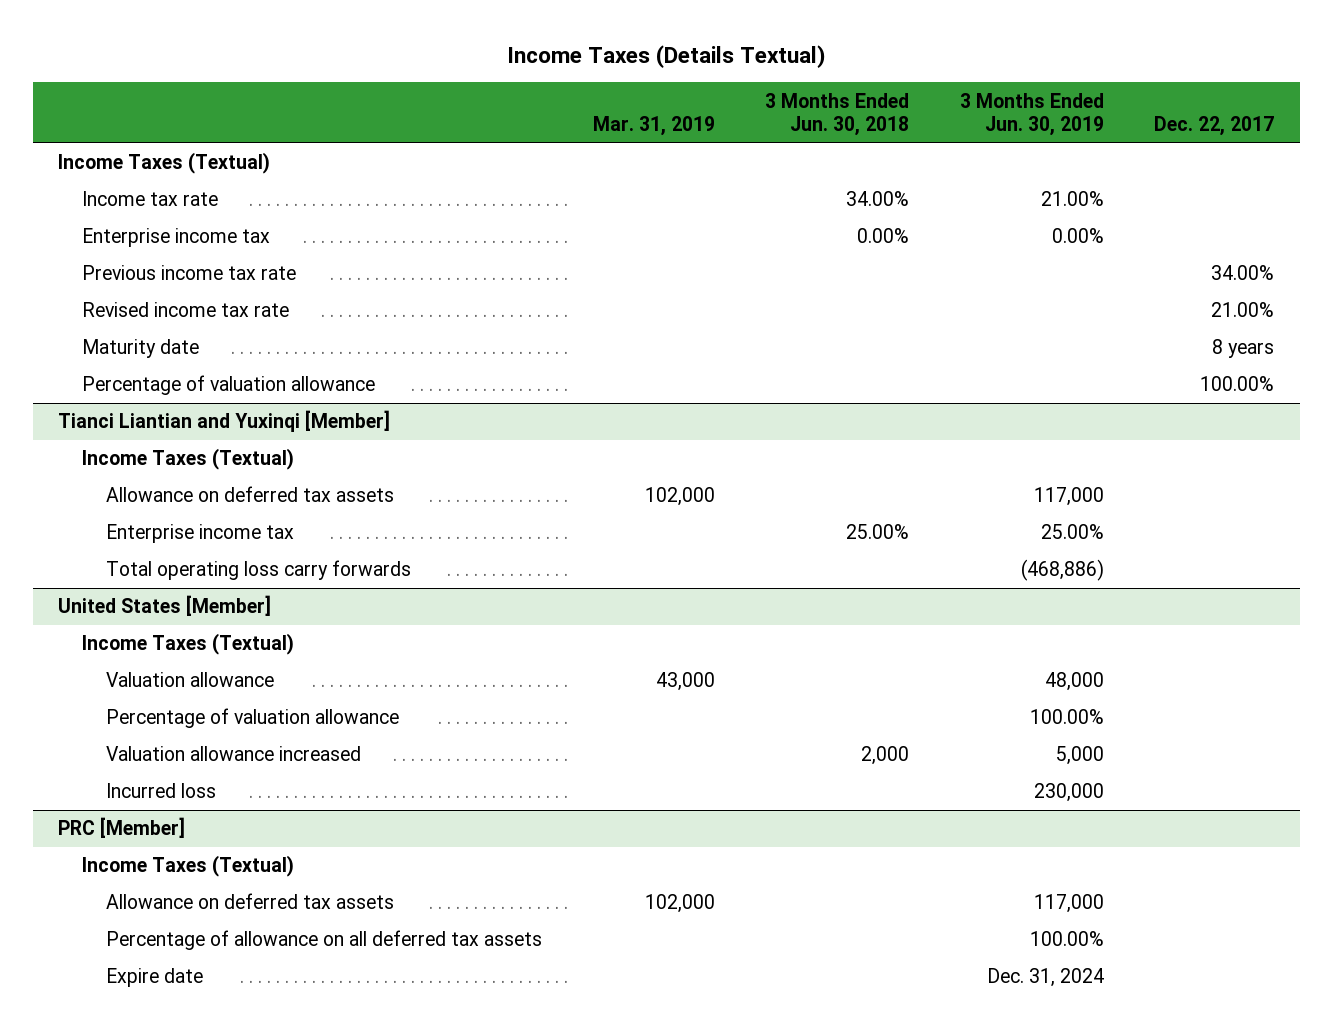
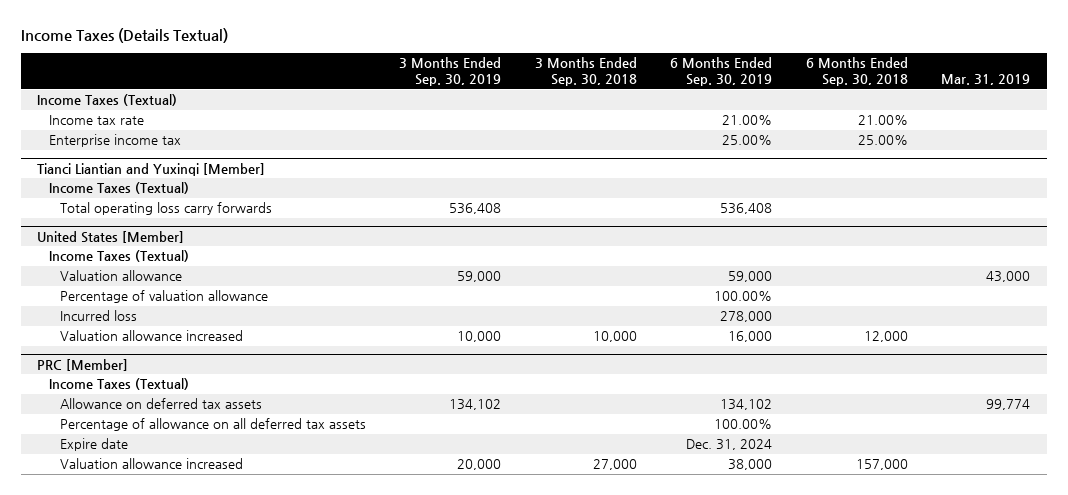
- | Mar. 31, 2019 | 3 Months Ended Jun. 30, 2018 | 3 Months Ended Jun. 30, 2019 | Dec. 22, 2017
+ | 3 Months Ended Sep. 30, 2019 | 3 Months Ended Sep. 30, 2018 | 6 Months Ended Sep. 30, 2019 | 6 Months Ended Sep. 30, 2018 | Mar. 31, 2019
- Previous income tax rate | | | | 34.00%
- Revised income tax rate | | | | 21.00%
- Maturity date | | | | 8 years
- Percentage of valuation allowance | | | | 100.00%
@ Tianci Liantian and Yuxinqi [Member]
- Allowance on deferred tax assets | 102,000 | | 117,000 |
- Enterprise income tax | | 25.00% | 25.00% |
@ United States [Member]
moved down: Valuation allowance increased | 10,000 | 10,000 | 16,000 | 12,000 |
@ PRC [Member]
- Allowance on deferred tax assets | 102,000 | | 117,000 |
+ Allowance on deferred tax assets | 134,102 | | 134,102 | | 99,774
+ Valuation allowance increased | 20,000 | 27,000 | 38,000 | 157,000 |

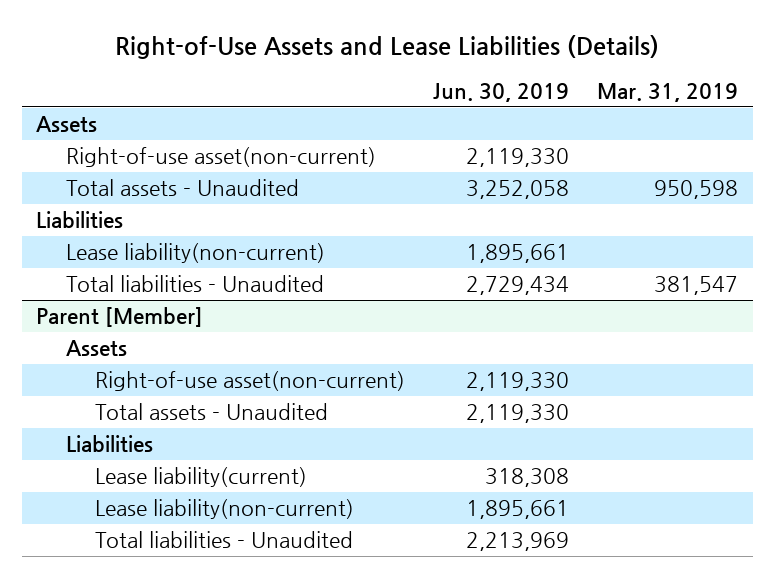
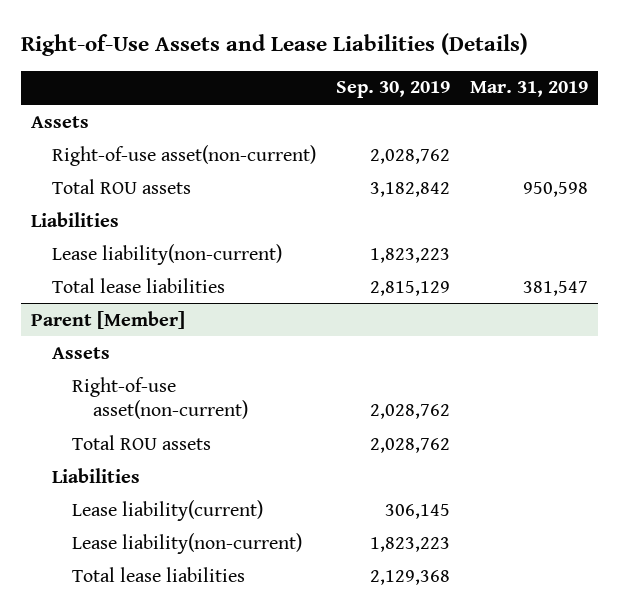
- | Jun. 30, 2019 | Mar. 31, 2019
+ | Sep. 30, 2019 | Mar. 31, 2019
- Total assets - Unaudited | 3,252,058 | 950,598
+ Total ROU assets | 3,182,842 | 950,598
- Total liabilities - Unaudited | 2,729,434 | 381,547
+ Total lease liabilities | 2,815,129 | 381,547
@ Parent [Member]
- Total assets - Unaudited | 2,119,330 |
+ Total ROU assets | 2,028,762 |
- Total liabilities - Unaudited | 2,213,969 |
+ Total lease liabilities | 2,129,368 |

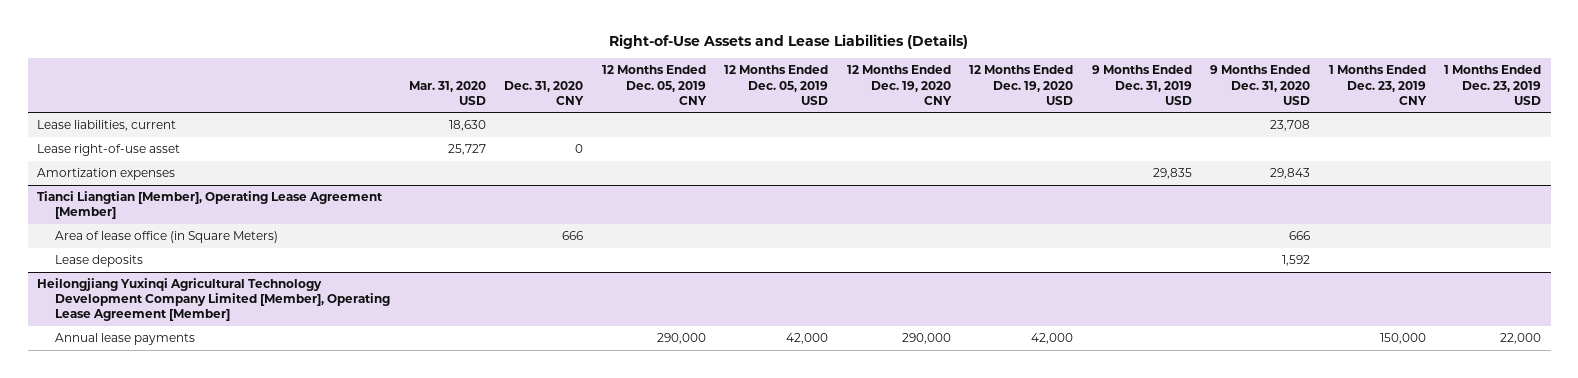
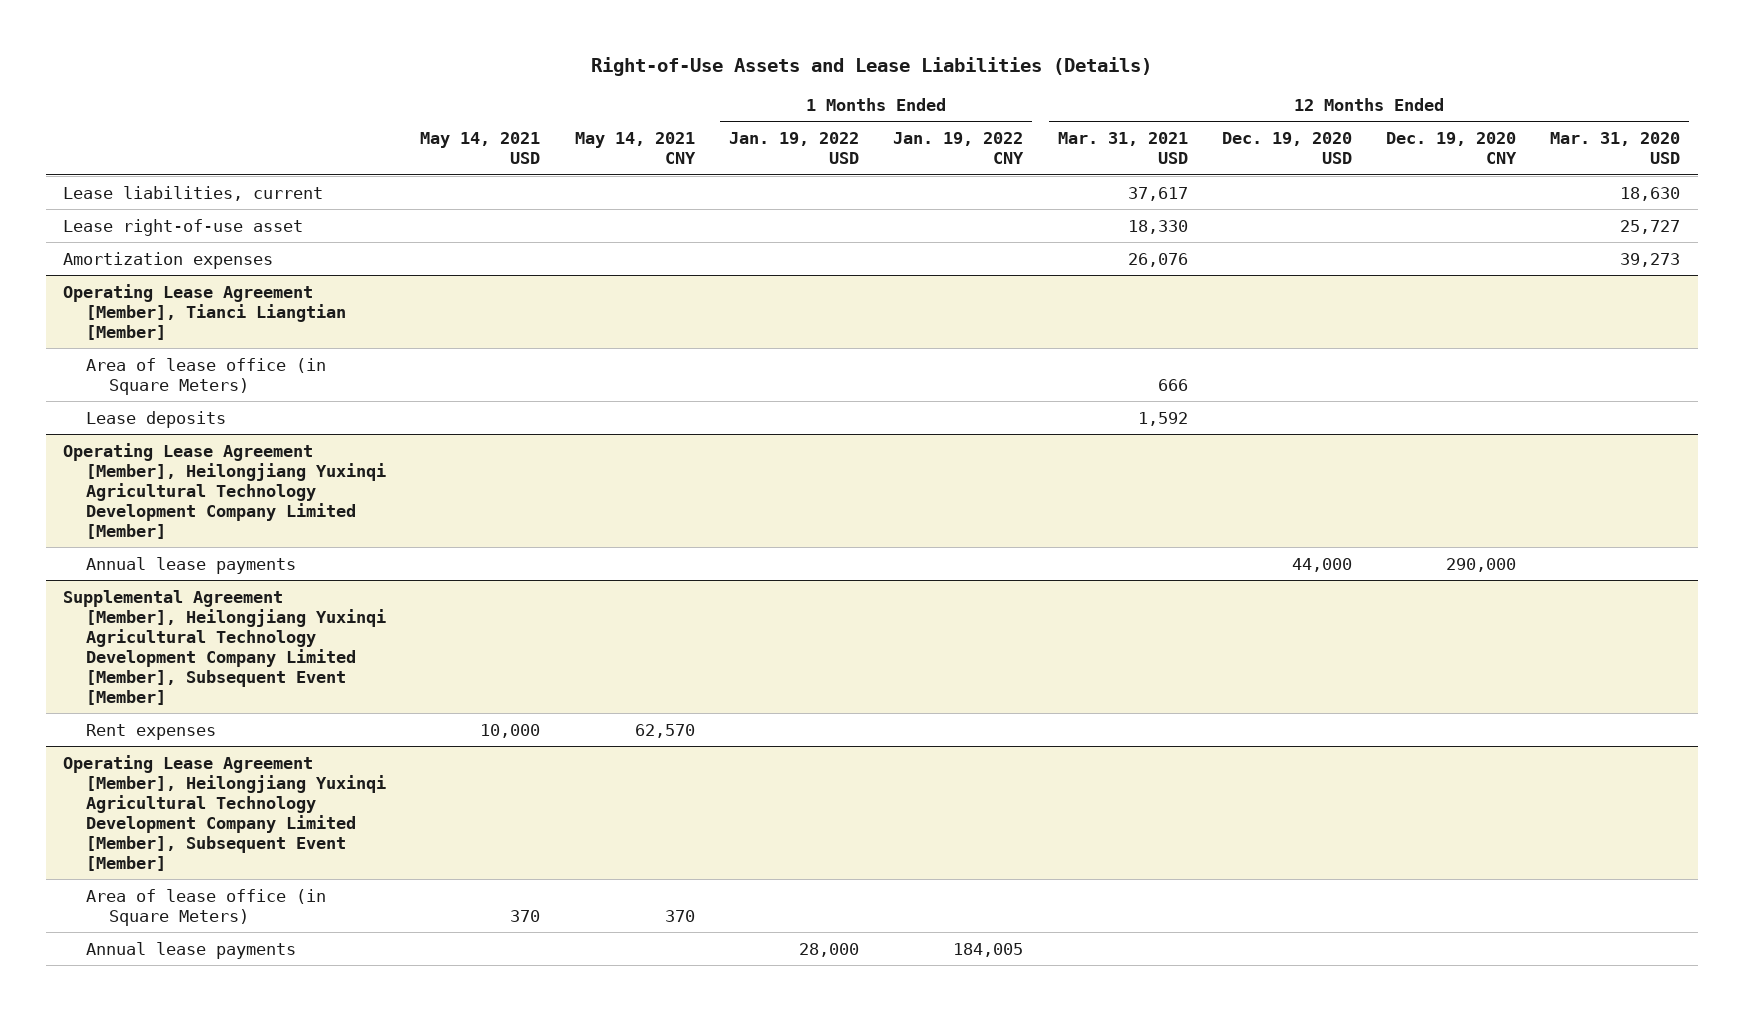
- | Mar. 31, 2020 USD | Dec. 31, 2020 CNY | 12 Months Ended Dec. 05, 2019 CNY | 12 Months Ended Dec. 05, 2019 USD | 12 Months Ended Dec. 19, 2020 CNY | 12 Months Ended Dec. 19, 2020 USD | 9 Months Ended Dec. 31, 2019 USD | 9 Months Ended Dec. 31, 2020 USD | 1 Months Ended Dec. 23, 2019 CNY | 1 Months Ended Dec. 23, 2019 USD
+ | May 14, 2021 USD | May 14, 2021 CNY | 1 Months Ended Jan. 19, 2022 USD | 1 Months Ended Jan. 19, 2022 CNY | 12 Months Ended Mar. 31, 2021 USD | 12 Months Ended Dec. 19, 2020 USD | 12 Months Ended Dec. 19, 2020 CNY | 12 Months Ended Mar. 31, 2020 USD
- Tianci Liangtian [Member], Operating Lease Agreement [Member]
+ Operating Lease Agreement [Member], Tianci Liangtian [Member]
- Heilongjiang Yuxinqi Agricultural Technology Development Company Limited [Member], Operating Lease Agreement [Member]
- Annual lease payments | | | 290,000 | 42,000 | 290,000 | 42,000 | | | 150,000 | 22,000
+ Operating Lease Agreement [Member], Heilongjiang Yuxinqi Agricultural Technology Development Company Limited [Member]
+ Annual lease payments | | | | | | 44,000 | 290,000 |
+ Supplemental Agreement [Member], Heilongjiang Yuxinqi Agricultural Technology Development Company Limited [Member], Subsequent Event [Member]
+ Rent expenses | 10,000 | 62,570 | | | | | |
+ Operating Lease Agreement [Member], Heilongjiang Yuxinqi Agricultural Technology Development Company Limited [Member], Subsequent Event [Member]
+ Area of lease office (in Square Meters) | 370 | 370 | | | | | |
+ Annual lease payments | | | 28,000 | 184,005 | | | |

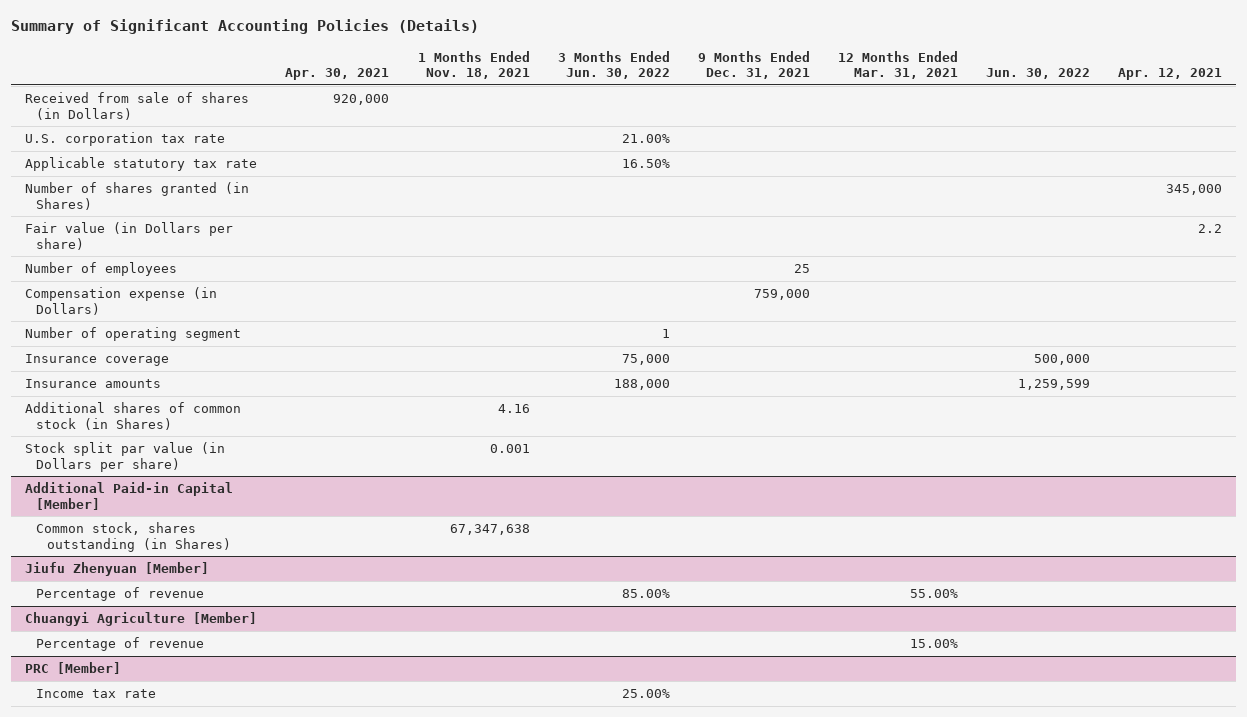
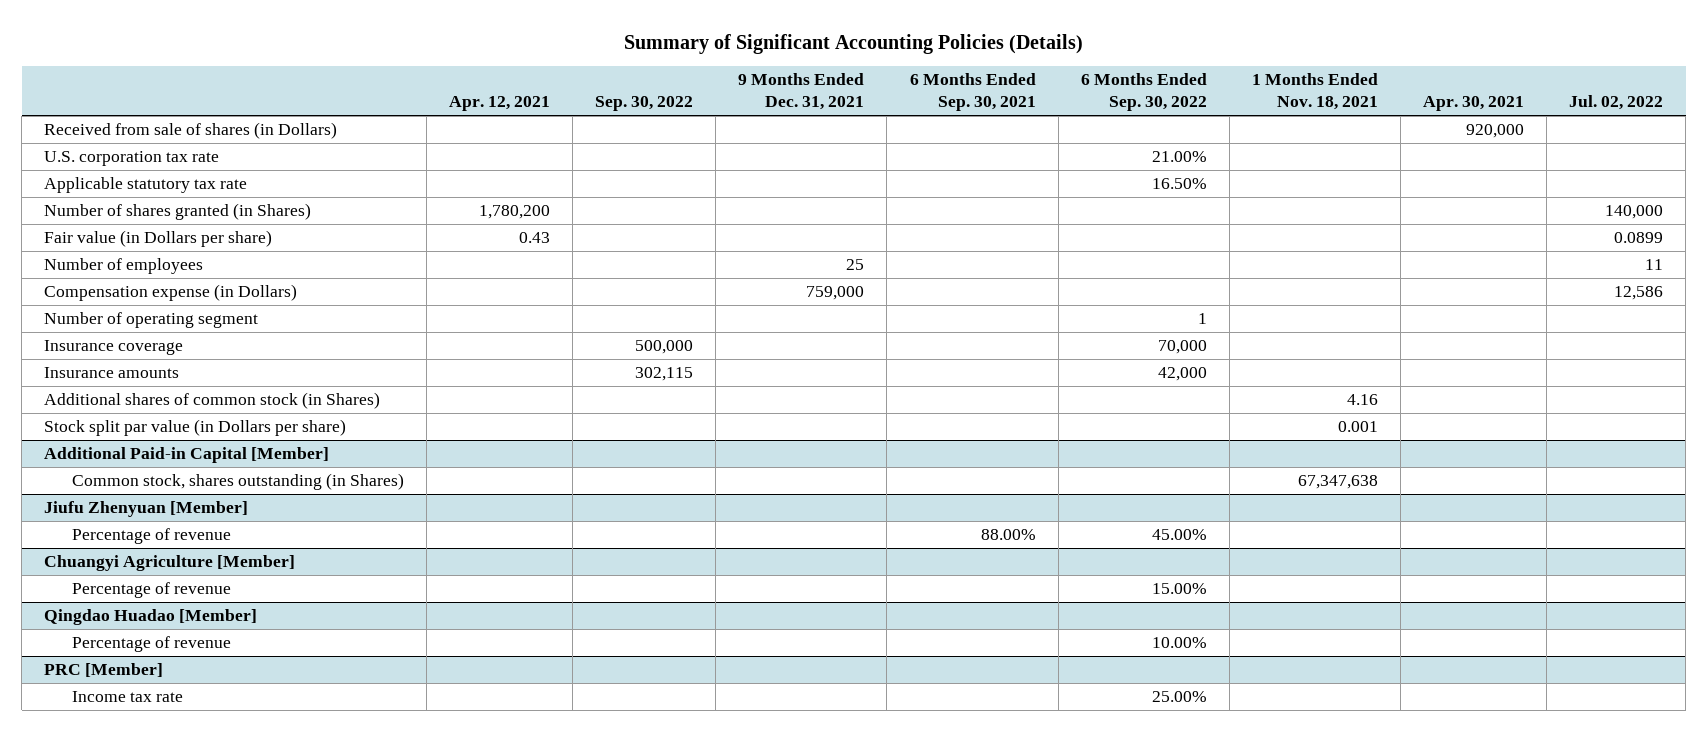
- | Apr. 30, 2021 | 1 Months Ended Nov. 18, 2021 | 3 Months Ended Jun. 30, 2022 | 9 Months Ended Dec. 31, 2021 | 12 Months Ended Mar. 31, 2021 | Jun. 30, 2022 | Apr. 12, 2021
+ | Apr. 12, 2021 | Sep. 30, 2022 | 9 Months Ended Dec. 31, 2021 | 6 Months Ended Sep. 30, 2021 | 6 Months Ended Sep. 30, 2022 | 1 Months Ended Nov. 18, 2021 | Apr. 30, 2021 | Jul. 02, 2022
- Number of shares granted (in Shares) | | | | | | | 345,000
- Fair value (in Dollars per share) | | | | | | | 2.2
+ Number of shares granted (in Shares) | 1,780,200 | | | | | | | 140,000
+ Fair value (in Dollars per share) | 0.43 | | | | | | | 0.0899
+ Qingdao Huadao [Member]
+ Percentage of revenue | | | | | 10.00% | | |

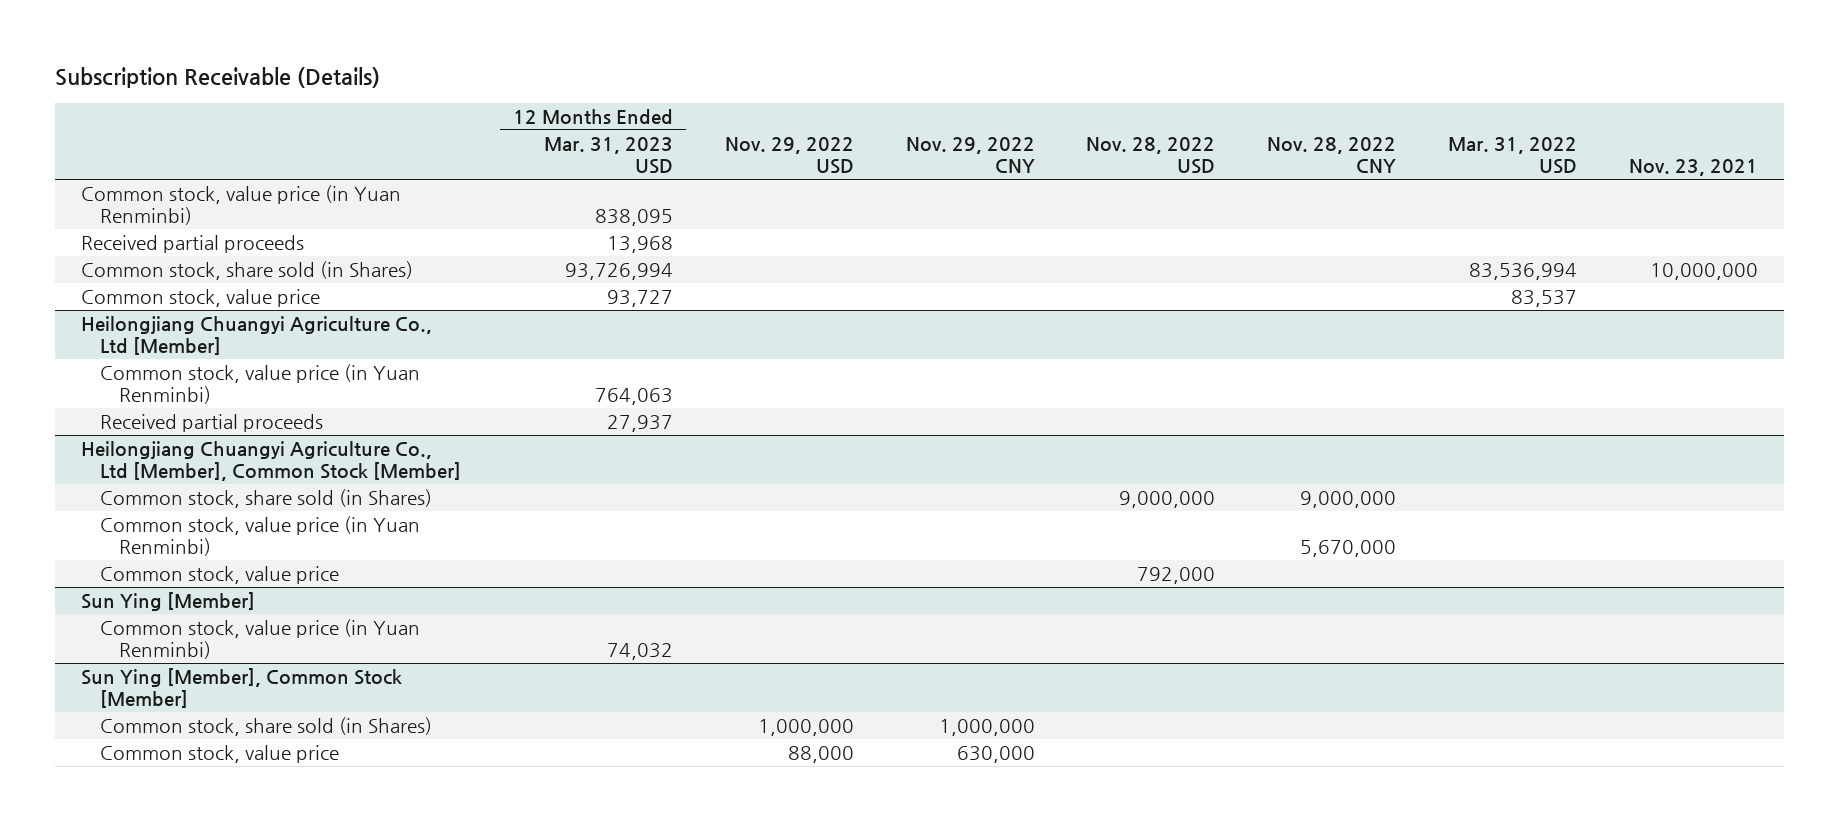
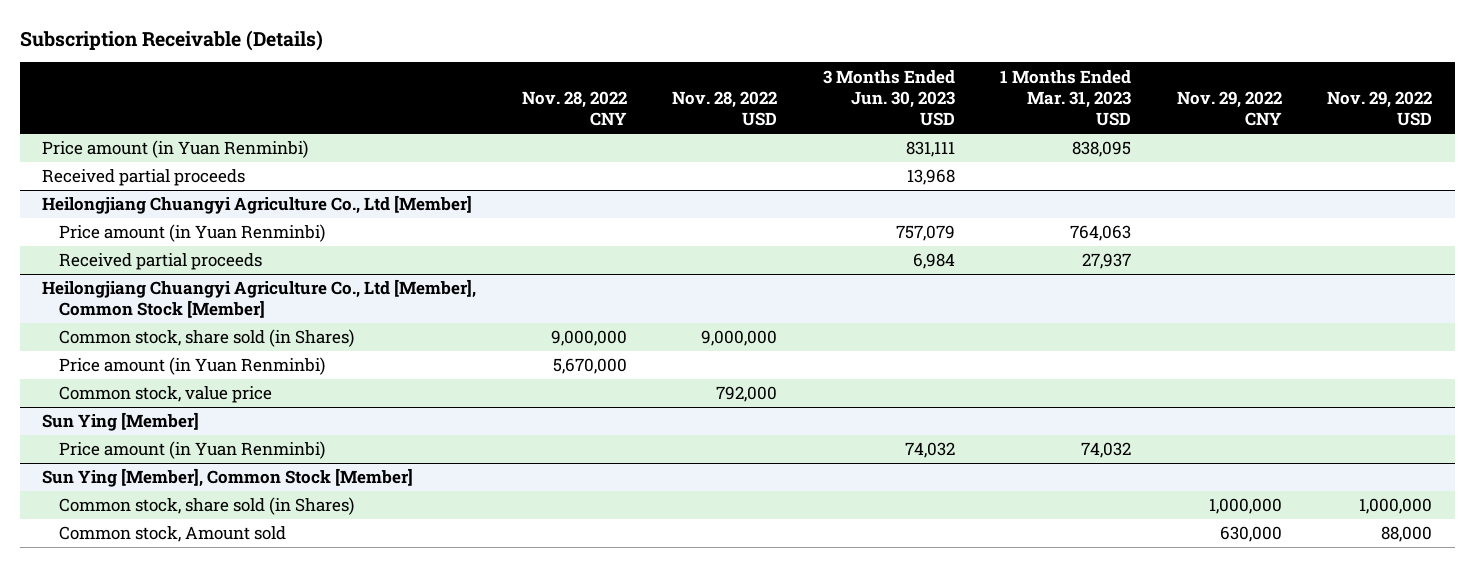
- | 12 Months Ended Mar. 31, 2023 USD | Nov. 29, 2022 USD | Nov. 29, 2022 CNY | Nov. 28, 2022 USD | Nov. 28, 2022 CNY | Mar. 31, 2022 USD | Nov. 23, 2021
+ | Nov. 28, 2022 CNY | Nov. 28, 2022 USD | 3 Months Ended Jun. 30, 2023 USD | 1 Months Ended Mar. 31, 2023 USD | Nov. 29, 2022 CNY | Nov. 29, 2022 USD
- Common stock, value price (in Yuan Renminbi) | 838,095 | | | | | |
+ Price amount (in Yuan Renminbi) | | | 831,111 | 838,095 | |
- Common stock, share sold (in Shares) | 93,726,994 | | | | | 83,536,994 | 10,000,000
- Common stock, value price | 93,727 | | | | | 83,537 |
@ Heilongjiang Chuangyi Agriculture Co., Ltd [Member]
- Common stock, value price (in Yuan Renminbi) | 764,063 | | | | | |
+ Price amount (in Yuan Renminbi) | | | 757,079 | 764,063 | |
@ Heilongjiang Chuangyi Agriculture Co., Ltd [Member], Common Stock [Member]
- Common stock, value price (in Yuan Renminbi) | | | | | 5,670,000 | |
+ Price amount (in Yuan Renminbi) | 5,670,000 | | | | |
@ Sun Ying [Member]
- Common stock, value price (in Yuan Renminbi) | 74,032 | | | | | |
+ Price amount (in Yuan Renminbi) | | | 74,032 | 74,032 | |
@ Sun Ying [Member], Common Stock [Member]
- Common stock, value price | | 88,000 | 630,000 | | | |
+ Common stock, Amount sold | | | | | 630,000 | 88,000

